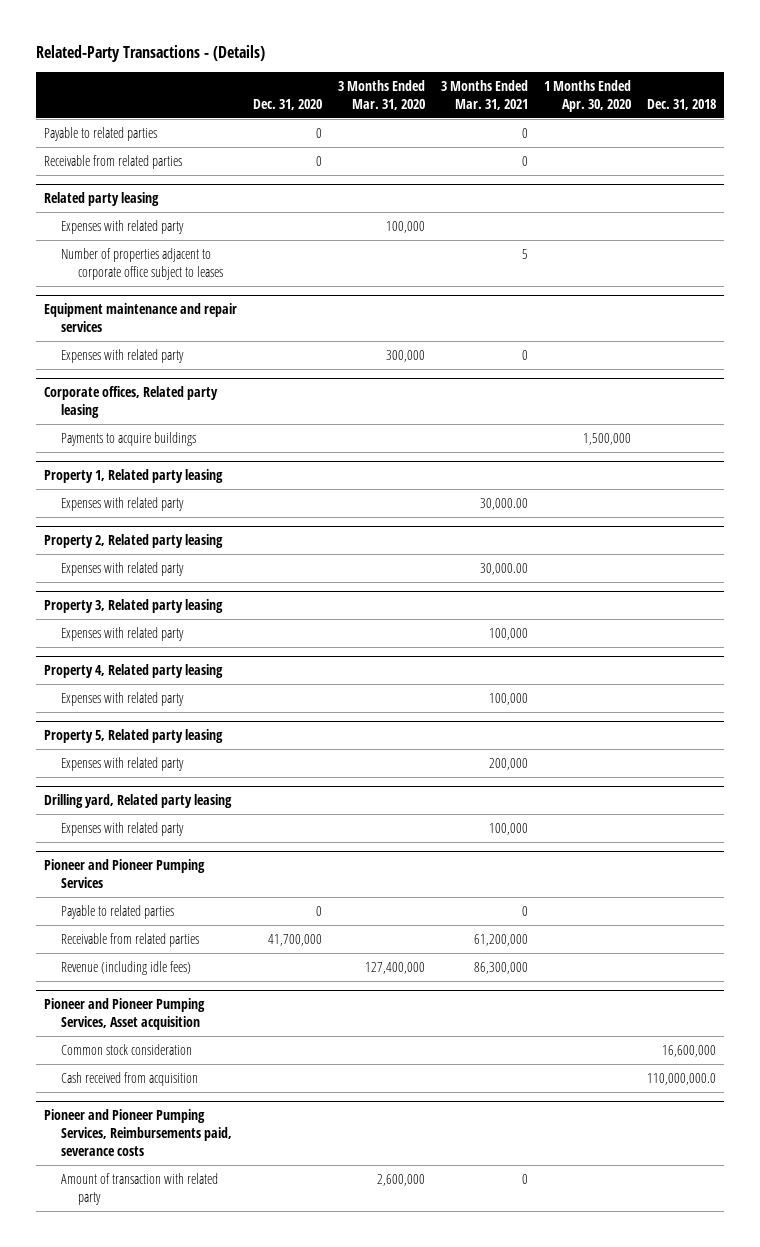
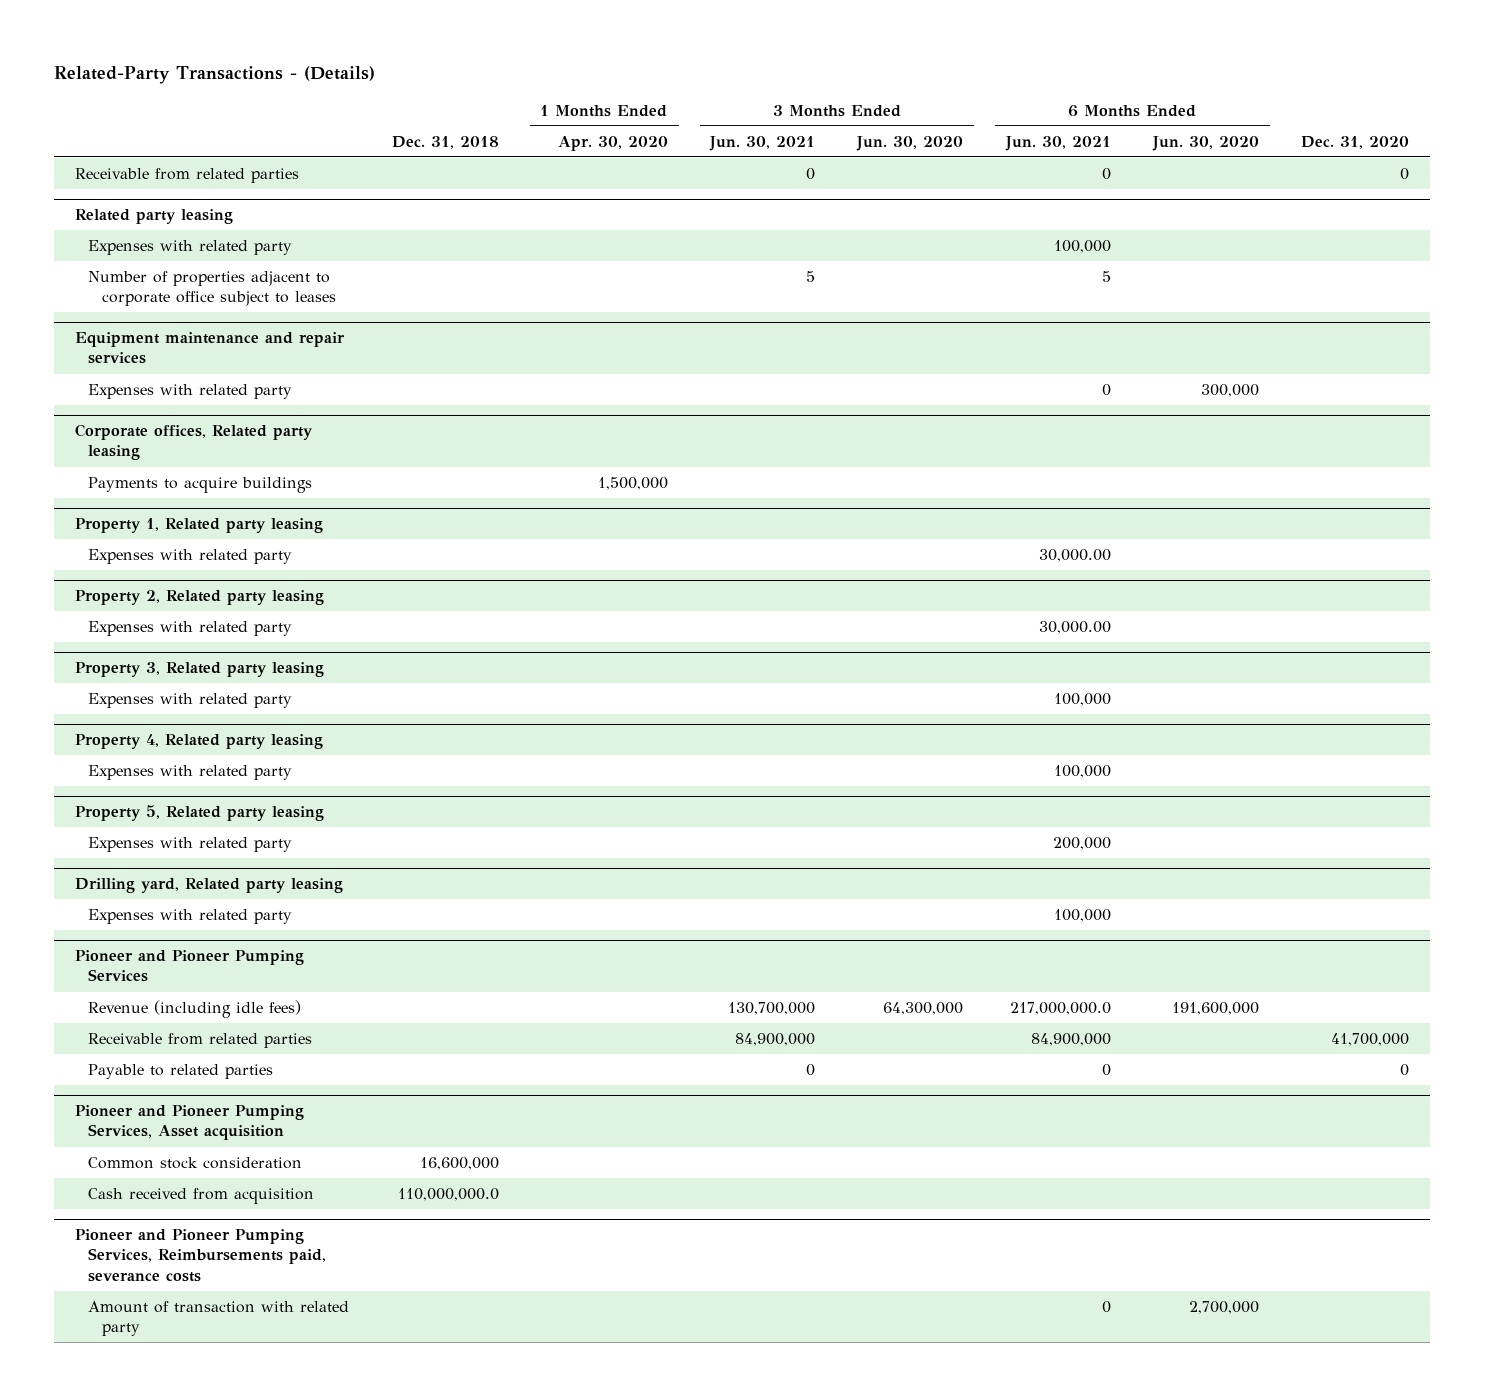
- | Dec. 31, 2020 | 3 Months Ended Mar. 31, 2020 | 3 Months Ended Mar. 31, 2021 | 1 Months Ended Apr. 30, 2020 | Dec. 31, 2018
+ | Dec. 31, 2018 | 1 Months Ended Apr. 30, 2020 | 3 Months Ended Jun. 30, 2021 | 3 Months Ended Jun. 30, 2020 | 6 Months Ended Jun. 30, 2021 | 6 Months Ended Jun. 30, 2020 | Dec. 31, 2020
- Payable to related parties | 0 | | 0 | |
@ Pioneer and Pioneer Pumping Services
moved down: Receivable from related parties | | | 84,900,000 | | 84,900,000 | | 41,700,000
moved down: Payable to related parties | | | 0 | | 0 | | 0

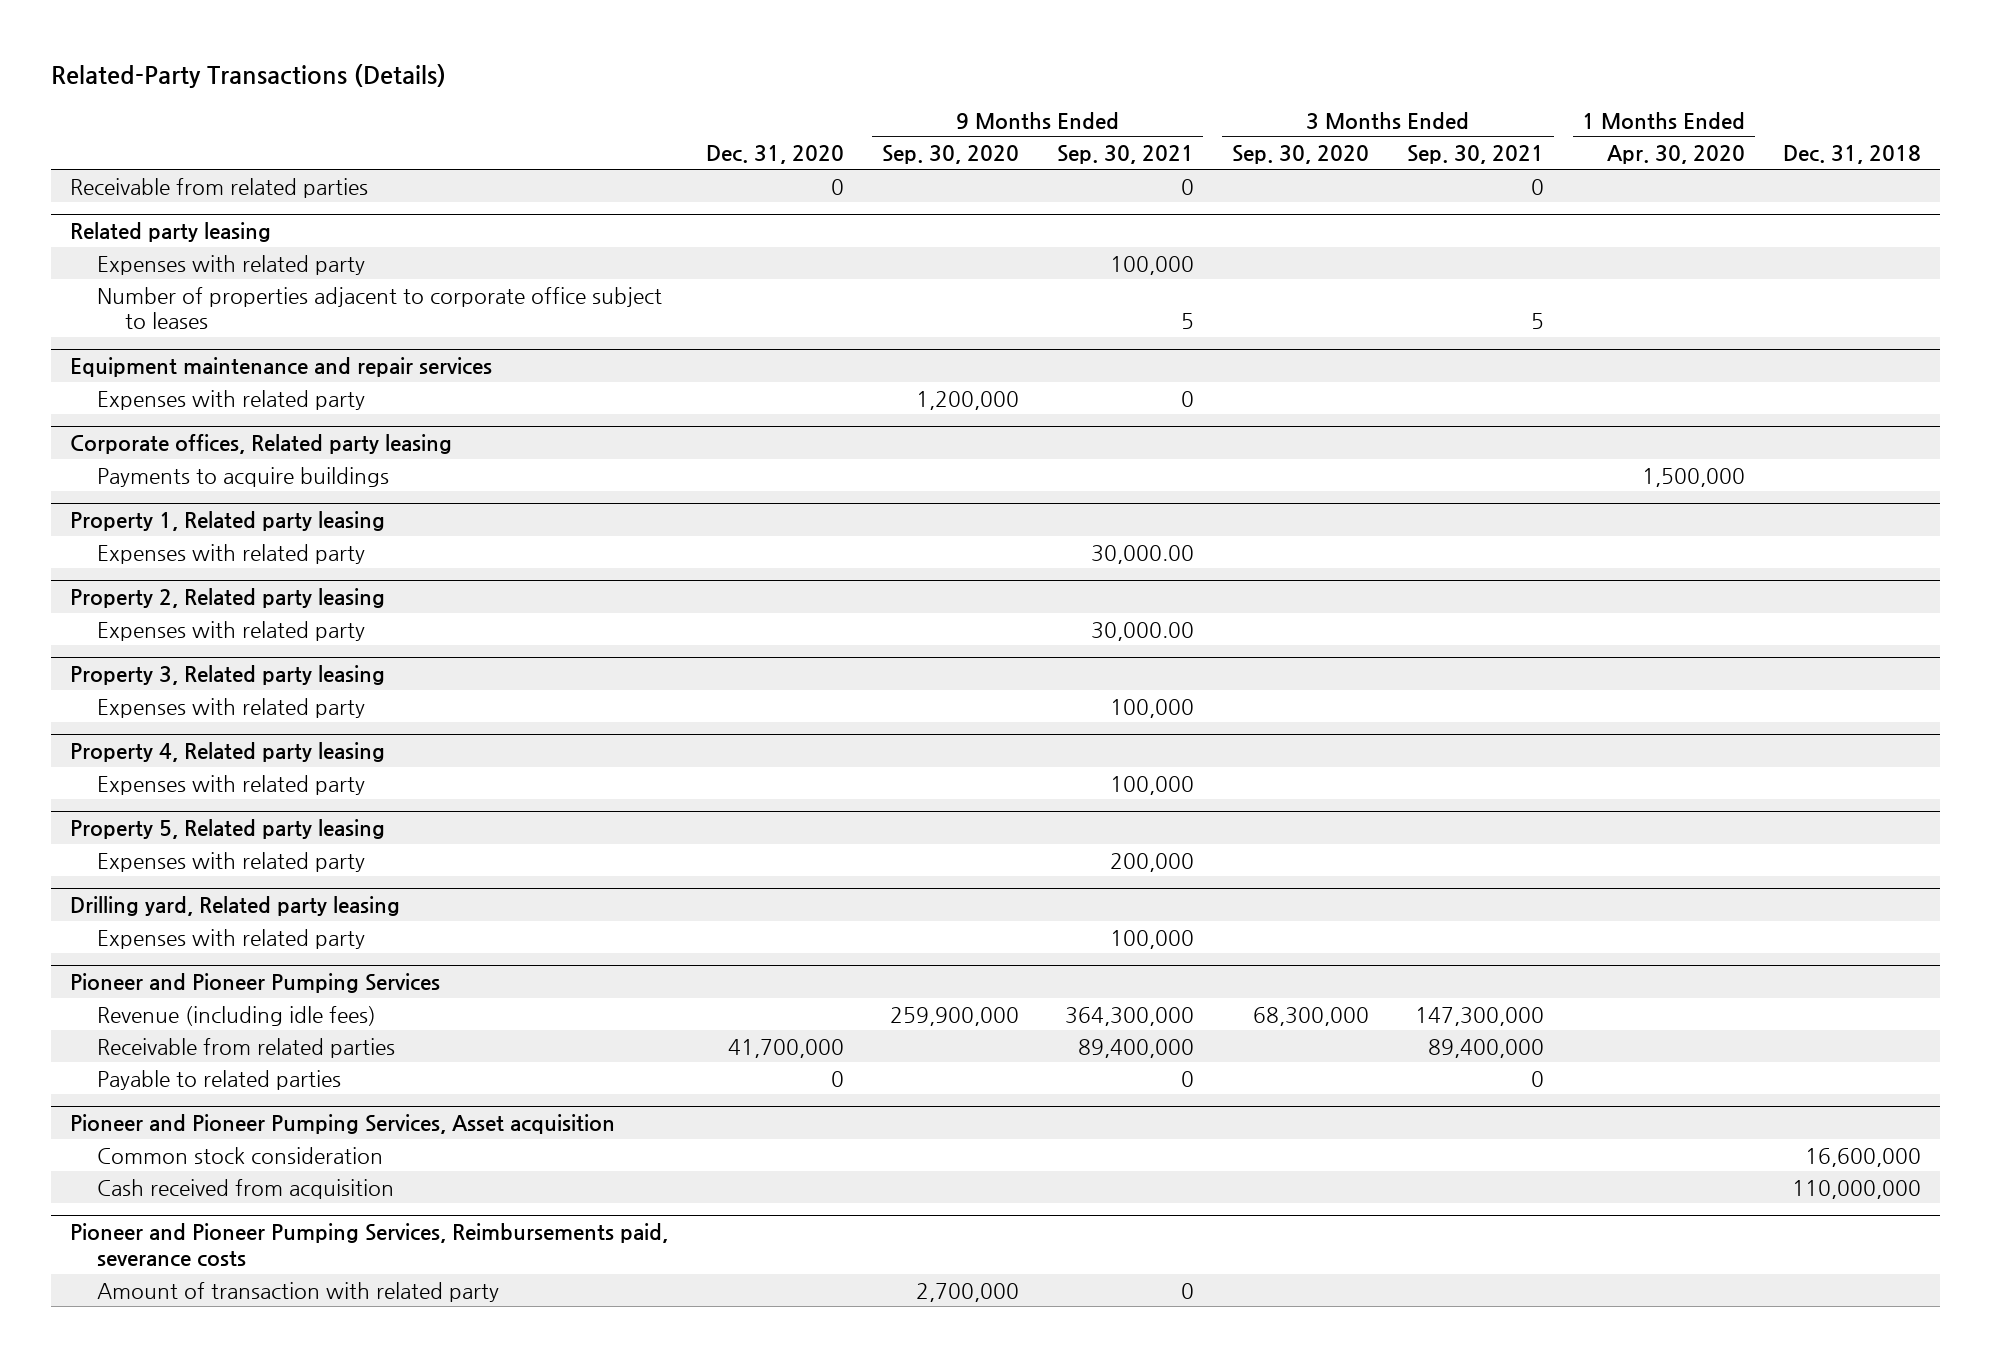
- Related-Party Transactions - (Details)
+ Related-Party Transactions (Details)
- | Dec. 31, 2018 | 1 Months Ended Apr. 30, 2020 | 3 Months Ended Jun. 30, 2021 | 3 Months Ended Jun. 30, 2020 | 6 Months Ended Jun. 30, 2021 | 6 Months Ended Jun. 30, 2020 | Dec. 31, 2020
+ | Dec. 31, 2020 | 9 Months Ended Sep. 30, 2020 | 9 Months Ended Sep. 30, 2021 | 3 Months Ended Sep. 30, 2020 | 3 Months Ended Sep. 30, 2021 | 1 Months Ended Apr. 30, 2020 | Dec. 31, 2018
@ Pioneer and Pioneer Pumping Services, Asset acquisition
- Cash received from acquisition | 110,000,000.0 | | | | | |
+ Cash received from acquisition | | | | | | | 110,000,000

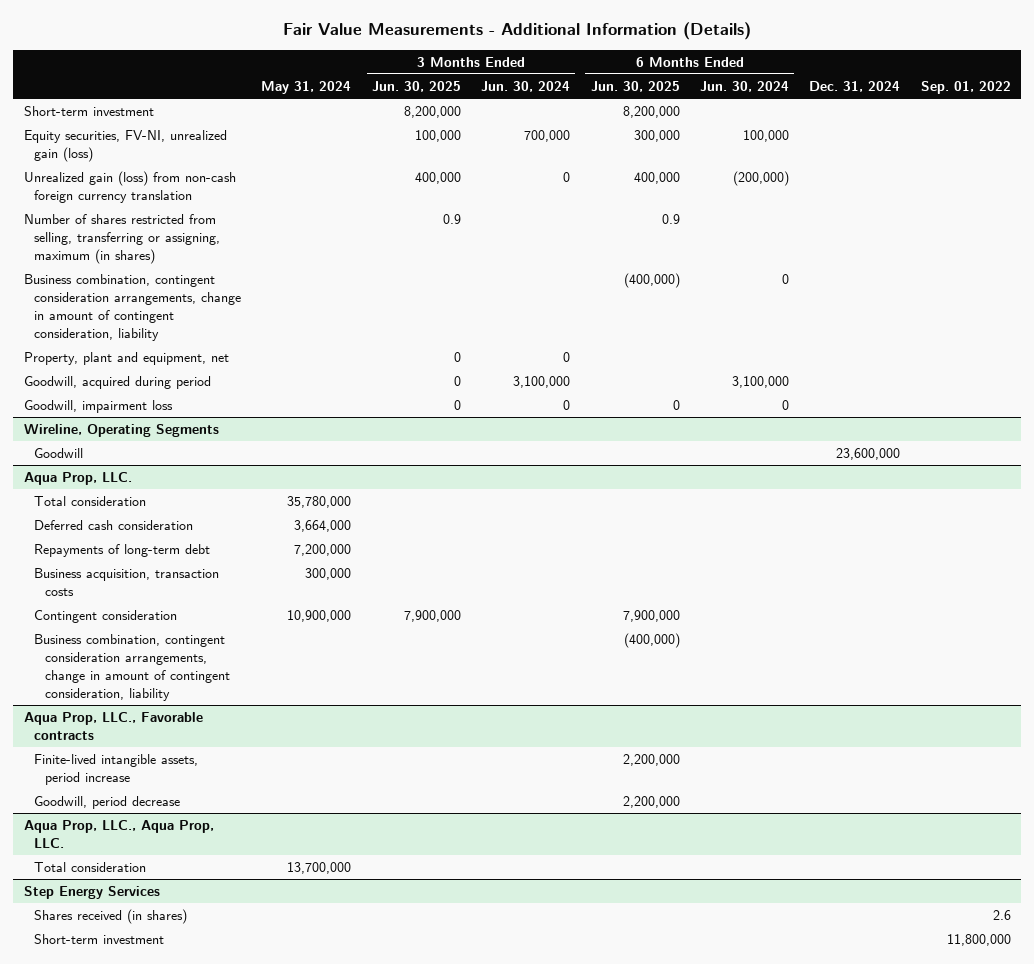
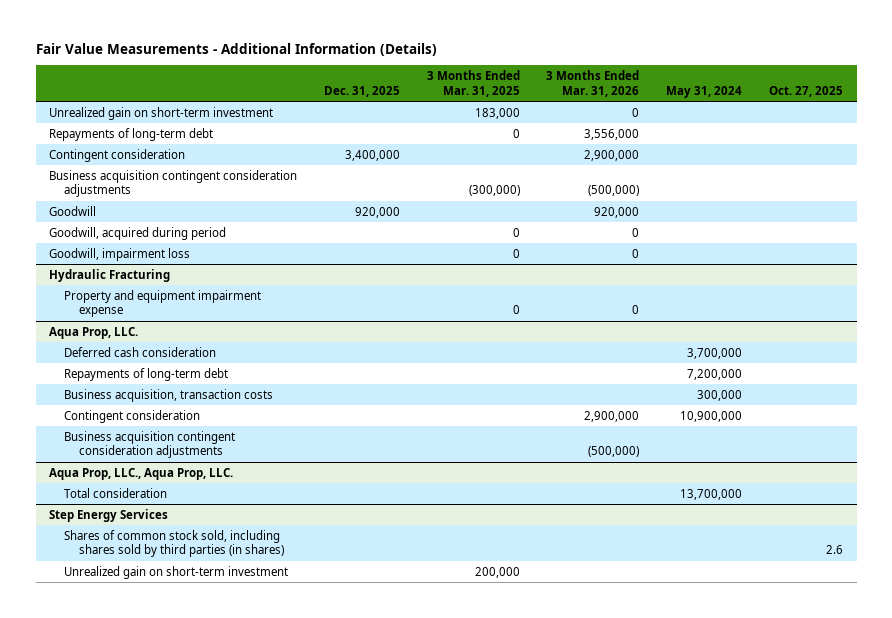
- | May 31, 2024 | 3 Months Ended Jun. 30, 2025 | 3 Months Ended Jun. 30, 2024 | 6 Months Ended Jun. 30, 2025 | 6 Months Ended Jun. 30, 2024 | Dec. 31, 2024 | Sep. 01, 2022
+ | Dec. 31, 2025 | 3 Months Ended Mar. 31, 2025 | 3 Months Ended Mar. 31, 2026 | May 31, 2024 | Oct. 27, 2025
- Short-term investment | | 8,200,000 | | 8,200,000 | | |
- Equity securities, FV-NI, unrealized gain (loss) | | 100,000 | 700,000 | 300,000 | 100,000 | |
- Unrealized gain (loss) from non-cash foreign currency translation | | 400,000 | 0 | 400,000 | (200,000) | |
- Number of shares restricted from selling, transferring or assigning, maximum (in shares) | | 0.9 | | 0.9 | | |
- Business combination, contingent consideration arrangements, change in amount of contingent consideration, liability | | | | (400,000) | 0 | |
- Property, plant and equipment, net | | 0 | 0 | | | |
+ Unrealized gain on short-term investment | | 183,000 | 0 | |
+ Repayments of long-term debt | | 0 | 3,556,000 | |
+ Contingent consideration | 3,400,000 | | 2,900,000 | |
+ Business acquisition contingent consideration adjustments | | (300,000) | (500,000) | |
+ Goodwill | 920,000 | | 920,000 | |
- Wireline, Operating Segments
- Goodwill | | | | | | 23,600,000 |
+ Hydraulic Fracturing
+ Property and equipment impairment expense | | 0 | 0 | |
@ Aqua Prop, LLC.
- Total consideration | 35,780,000 | | | | | |
- Deferred cash consideration | 3,664,000 | | | | | |
+ Deferred cash consideration | | | | 3,700,000 |
- Business combination, contingent consideration arrangements, change in amount of contingent consideration, liability | | | | (400,000) | | |
- Aqua Prop, LLC., Favorable contracts
- Finite-lived intangible assets, period increase | | | | 2,200,000 | | |
- Goodwill, period decrease | | | | 2,200,000 | | |
@ Aqua Prop, LLC.
+ Business acquisition contingent consideration adjustments | | | (500,000) | |
@ Step Energy Services
- Shares received (in shares) | | | | | | | 2.6
- Short-term investment | | | | | | | 11,800,000
+ Shares of common stock sold, including shares sold by third parties (in shares) | | | | | 2.6
+ Unrealized gain on short-term investment | | 200,000 | | |

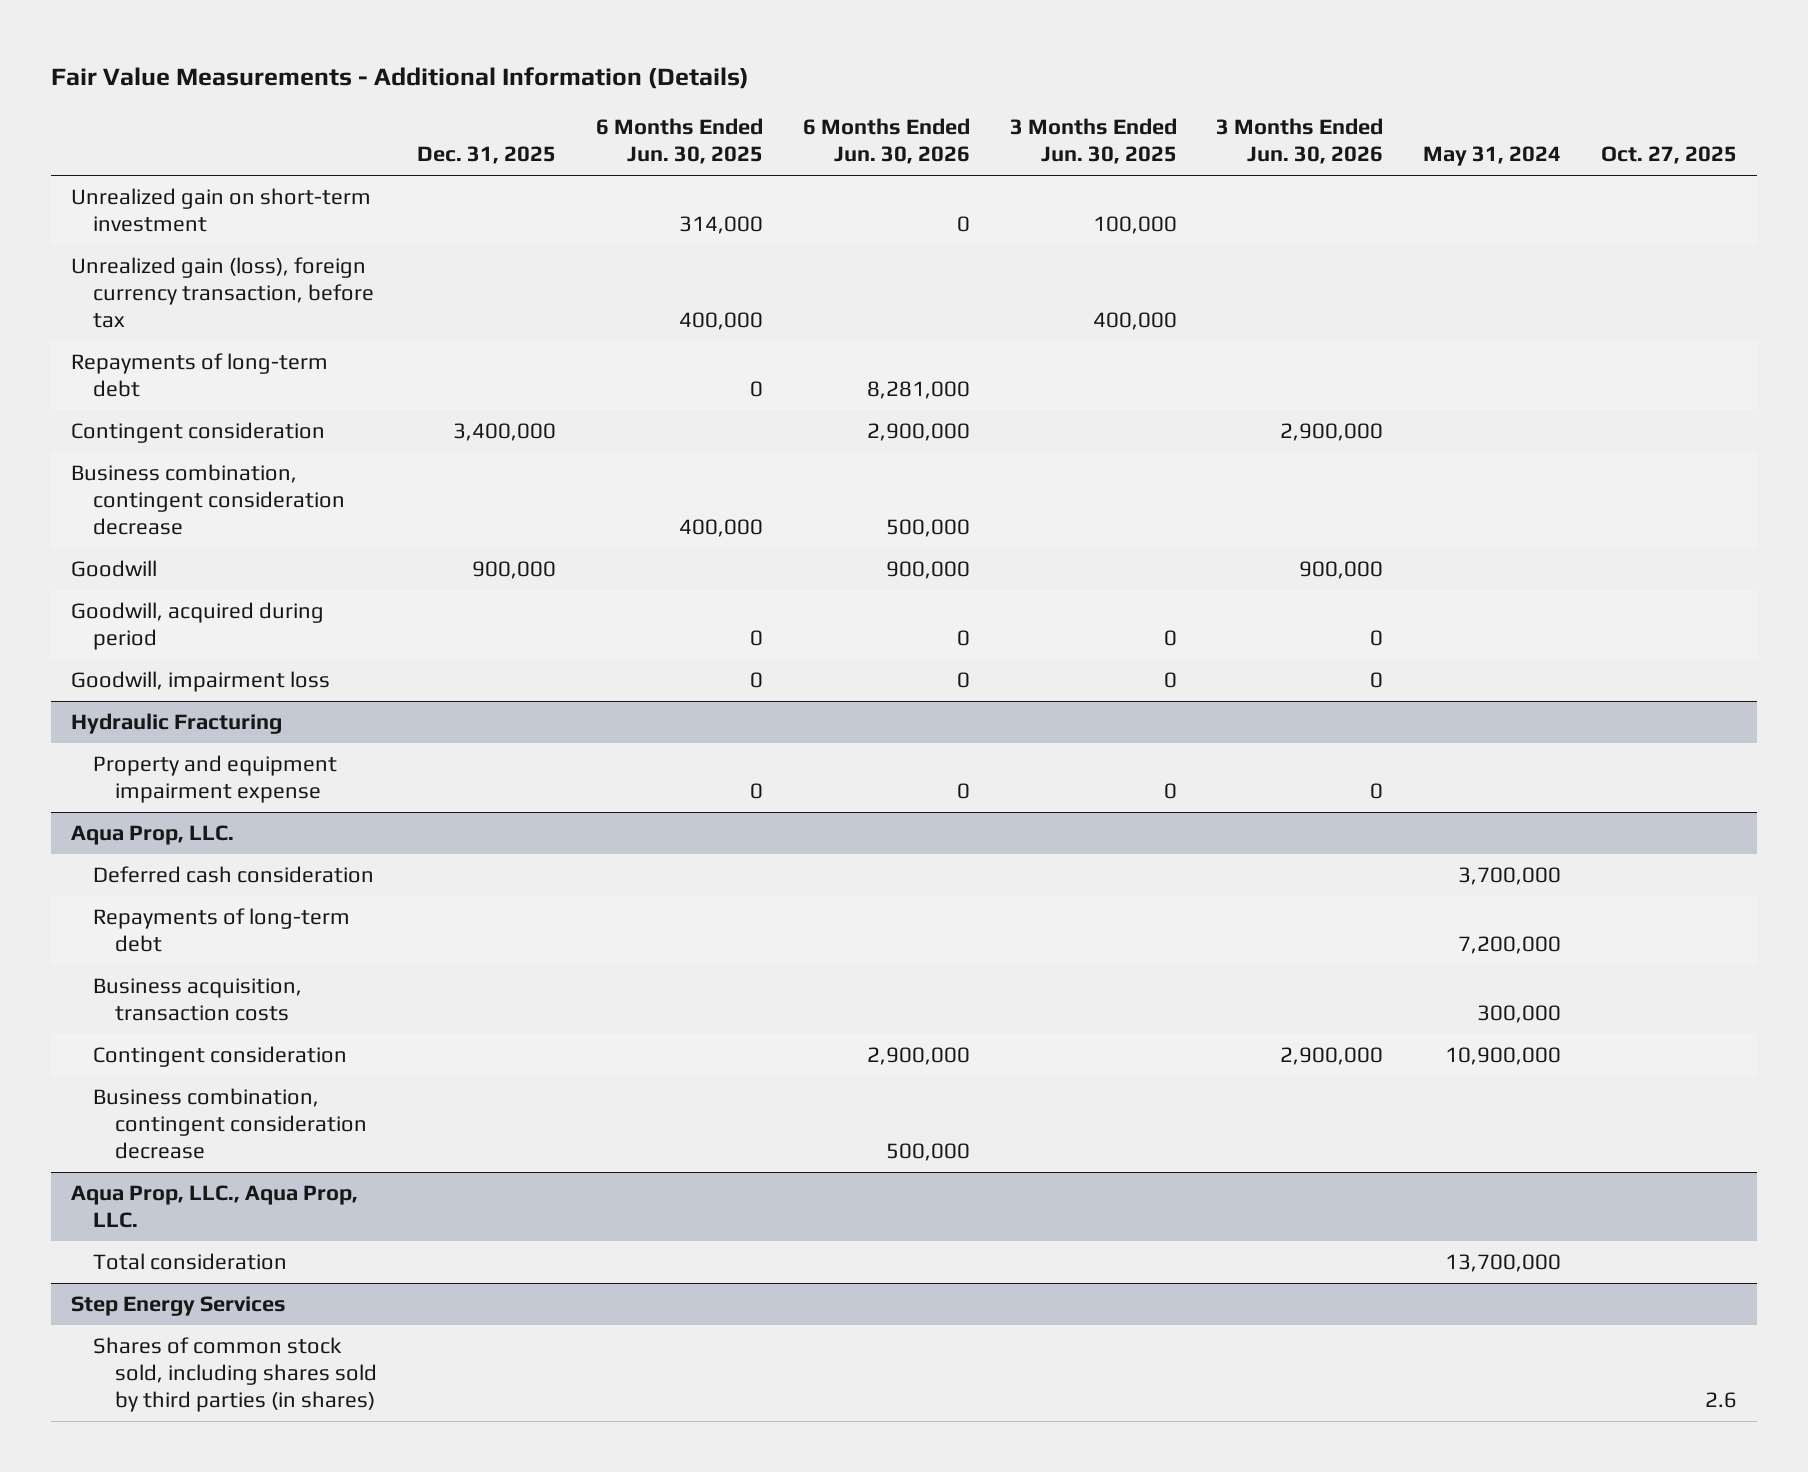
- | Dec. 31, 2025 | 3 Months Ended Mar. 31, 2025 | 3 Months Ended Mar. 31, 2026 | May 31, 2024 | Oct. 27, 2025
+ | Dec. 31, 2025 | 6 Months Ended Jun. 30, 2025 | 6 Months Ended Jun. 30, 2026 | 3 Months Ended Jun. 30, 2025 | 3 Months Ended Jun. 30, 2026 | May 31, 2024 | Oct. 27, 2025
+ Unrealized gain (loss), foreign currency transaction, before tax | | 400,000 | | 400,000 | | |
- Business acquisition contingent consideration adjustments | | (300,000) | (500,000) | |
- Goodwill | 920,000 | | 920,000 | |
+ Business combination, contingent consideration decrease | | 400,000 | 500,000 | | | |
+ Goodwill | 900,000 | | 900,000 | | 900,000 | |
@ Aqua Prop, LLC.
- Business acquisition contingent consideration adjustments | | | (500,000) | |
+ Business combination, contingent consideration decrease | | | 500,000 | | | |
@ Step Energy Services
- Unrealized gain on short-term investment | | 200,000 | | |

